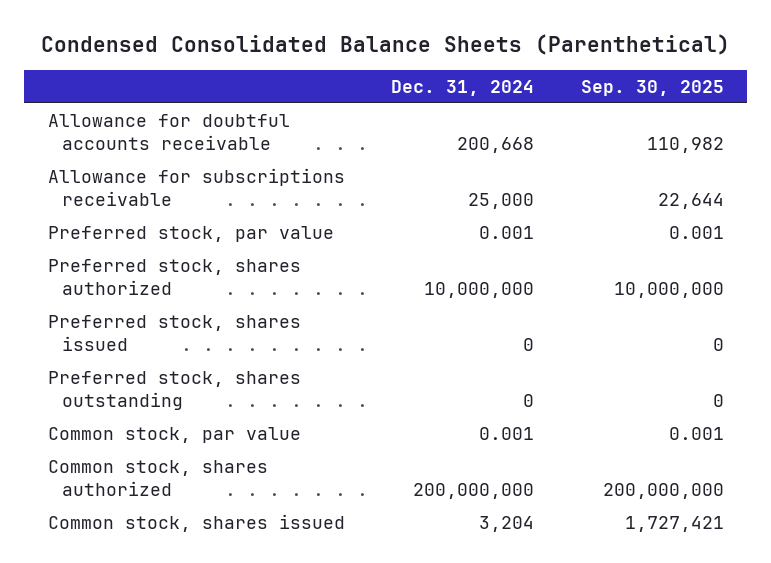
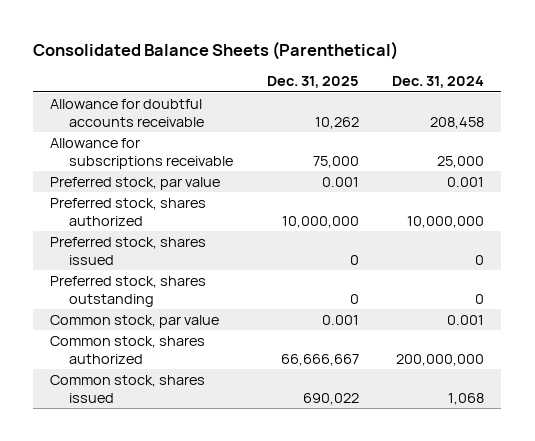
- Condensed Consolidated Balance Sheets (Parenthetical)
+ Consolidated Balance Sheets (Parenthetical)
- | Dec. 31, 2024 | Sep. 30, 2025
+ | Dec. 31, 2025 | Dec. 31, 2024
- Allowance for doubtful accounts receivable | 200,668 | 110,982
+ Allowance for doubtful accounts receivable | 10,262 | 208,458
- Common stock, shares issued | 3,204 | 1,727,421
+ Common stock, shares issued | 690,022 | 1,068

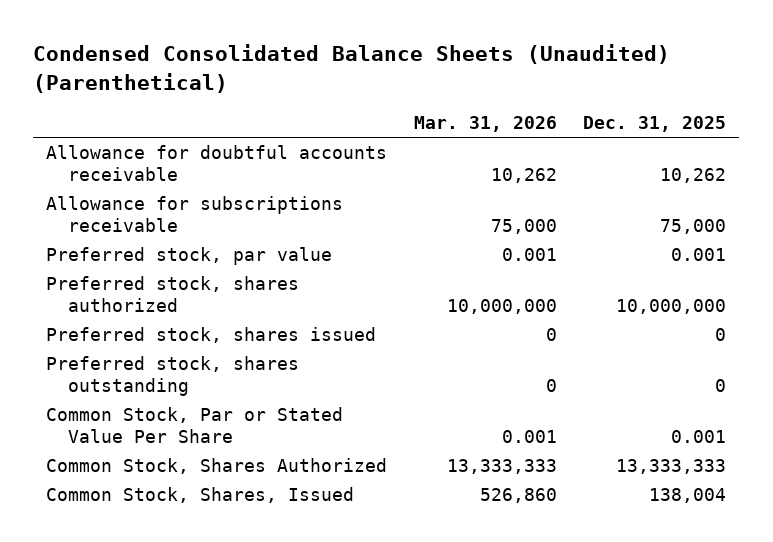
- Consolidated Balance Sheets (Parenthetical)
+ Condensed Consolidated Balance Sheets (Unaudited) (Parenthetical)
- | Dec. 31, 2025 | Dec. 31, 2024
+ | Mar. 31, 2026 | Dec. 31, 2025
- Common stock, par value | 0.001 | 0.001
- Common stock, shares authorized | 66,666,667 | 200,000,000
- Common stock, shares issued | 690,022 | 1,068
+ Common Stock, Par or Stated Value Per Share | 0.001 | 0.001
+ Common Stock, Shares Authorized | 13,333,333 | 13,333,333
+ Common Stock, Shares, Issued | 526,860 | 138,004

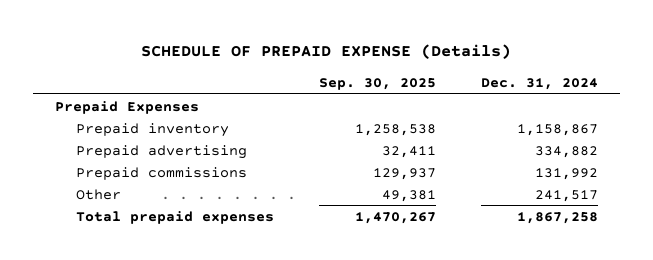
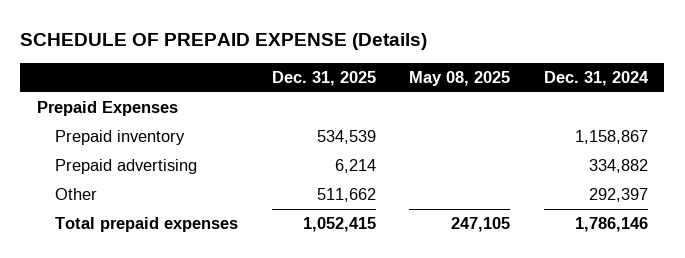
- | Sep. 30, 2025 | Dec. 31, 2024
+ | Dec. 31, 2025 | May 08, 2025 | Dec. 31, 2024
- Prepaid commissions | 129,937 | 131,992
- Other | 49,381 | 241,517
- Total prepaid expenses | 1,470,267 | 1,867,258
+ Other | 511,662 | | 292,397
+ Total prepaid expenses | 1,052,415 | 247,105 | 1,786,146

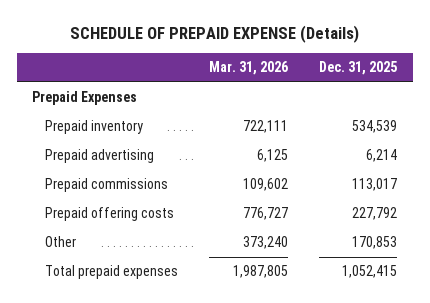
- | Dec. 31, 2025 | May 08, 2025 | Dec. 31, 2024
+ | Mar. 31, 2026 | Dec. 31, 2025
- Other | 511,662 | | 292,397
+ Prepaid commissions | 109,602 | 113,017
+ Prepaid offering costs | 776,727 | 227,792
+ Other | 373,240 | 170,853

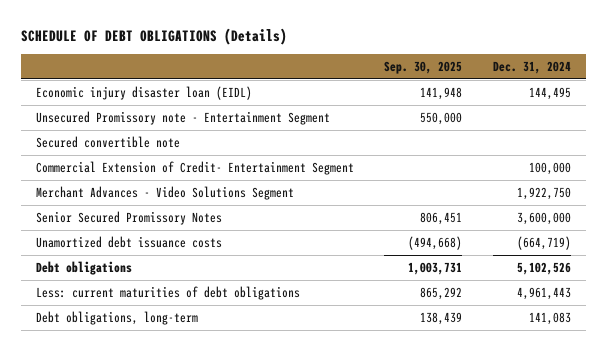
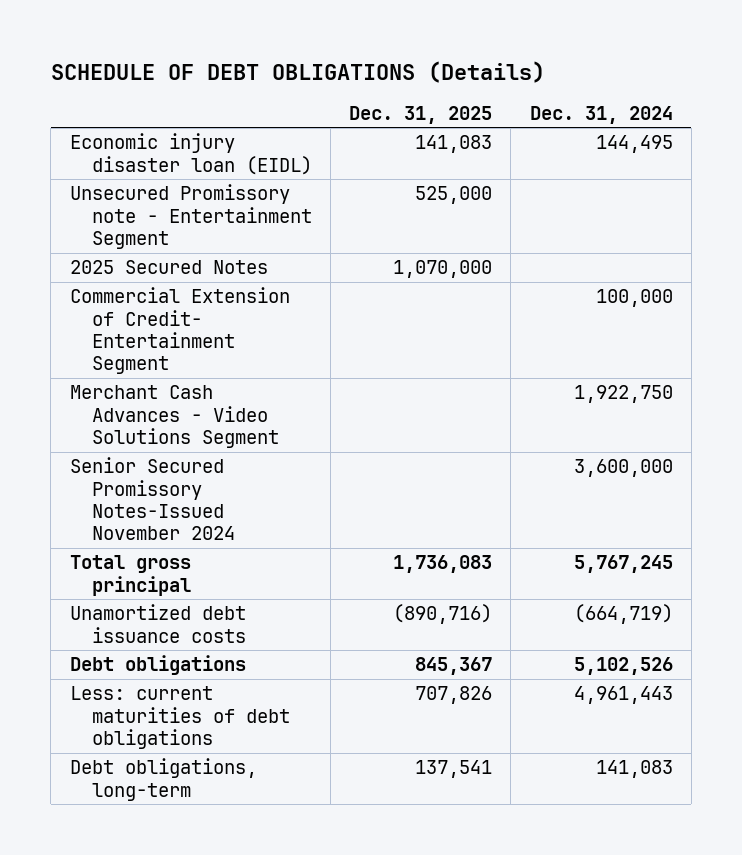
- | Sep. 30, 2025 | Dec. 31, 2024
+ | Dec. 31, 2025 | Dec. 31, 2024
- Secured convertible note
+ 2025 Secured Notes | 1,070,000 |
- Merchant Advances - Video Solutions Segment | | 1,922,750
- Senior Secured Promissory Notes | 806,451 | 3,600,000
+ Merchant Cash Advances - Video Solutions Segment | | 1,922,750
+ Senior Secured Promissory Notes-Issued November 2024 | | 3,600,000
+ Total gross principal | 1,736,083 | 5,767,245

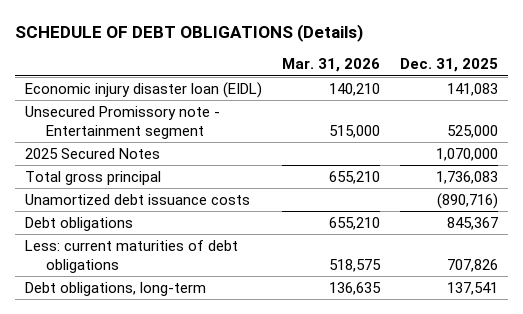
- | Dec. 31, 2025 | Dec. 31, 2024
+ | Mar. 31, 2026 | Dec. 31, 2025
- Unsecured Promissory note - Entertainment Segment | 525,000 |
+ Unsecured Promissory note - Entertainment segment | 515,000 | 525,000
- Commercial Extension of Credit- Entertainment Segment | | 100,000
- Merchant Cash Advances - Video Solutions Segment | | 1,922,750
- Senior Secured Promissory Notes-Issued November 2024 | | 3,600,000

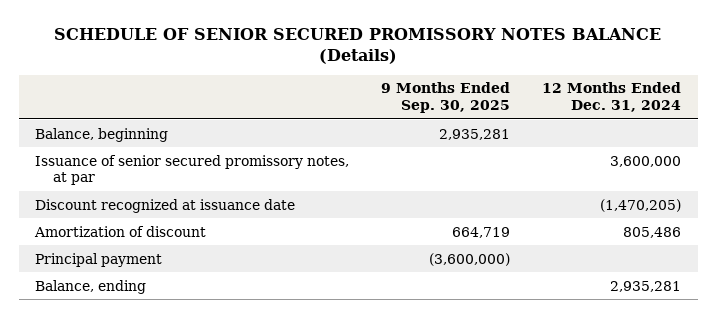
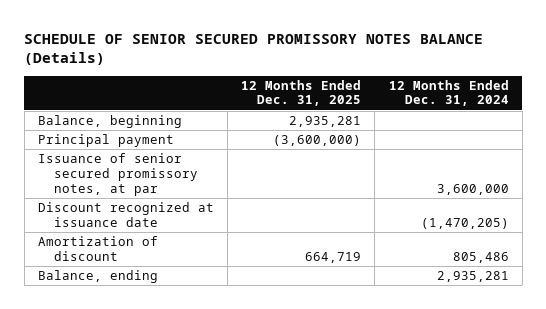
- | 9 Months Ended Sep. 30, 2025 | 12 Months Ended Dec. 31, 2024
+ | 12 Months Ended Dec. 31, 2025 | 12 Months Ended Dec. 31, 2024
moved up: Principal payment | (3,600,000) |

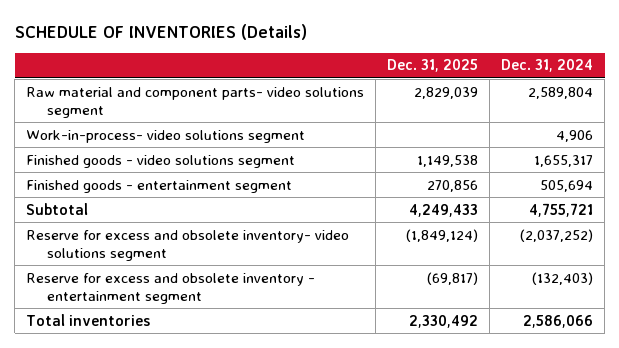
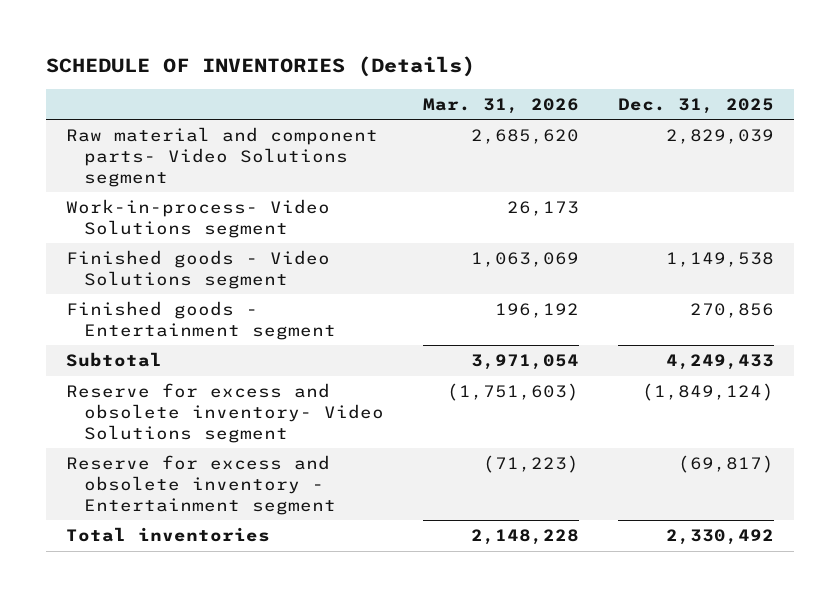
- | Dec. 31, 2025 | Dec. 31, 2024
+ | Mar. 31, 2026 | Dec. 31, 2025
- Raw material and component parts- video solutions segment | 2,829,039 | 2,589,804
- Work-in-process- video solutions segment | | 4,906
- Finished goods - video solutions segment | 1,149,538 | 1,655,317
- Finished goods - entertainment segment | 270,856 | 505,694
+ Raw material and component parts- Video Solutions segment | 2,685,620 | 2,829,039
+ Work-in-process- Video Solutions segment | 26,173 |
+ Finished goods - Video Solutions segment | 1,063,069 | 1,149,538
+ Finished goods - Entertainment segment | 196,192 | 270,856
- Reserve for excess and obsolete inventory- video solutions segment | (1,849,124) | (2,037,252)
- Reserve for excess and obsolete inventory - entertainment segment | (69,817) | (132,403)
+ Reserve for excess and obsolete inventory- Video Solutions segment | (1,751,603) | (1,849,124)
+ Reserve for excess and obsolete inventory - Entertainment segment | (71,223) | (69,817)

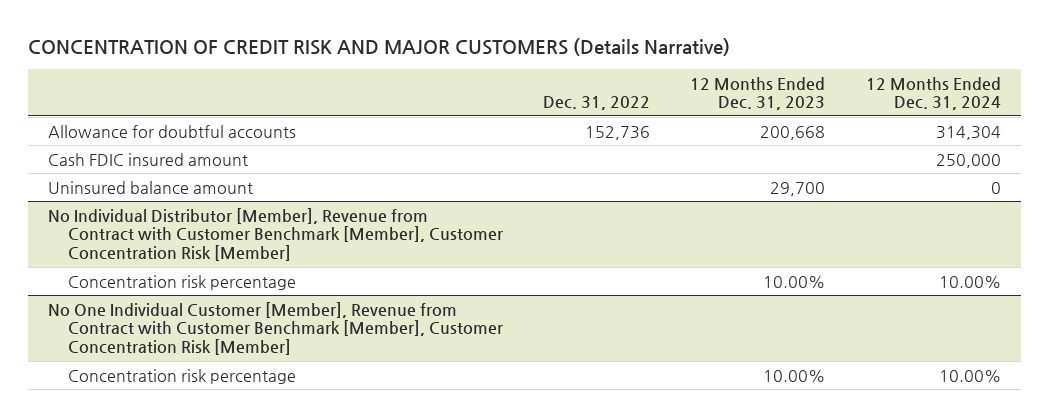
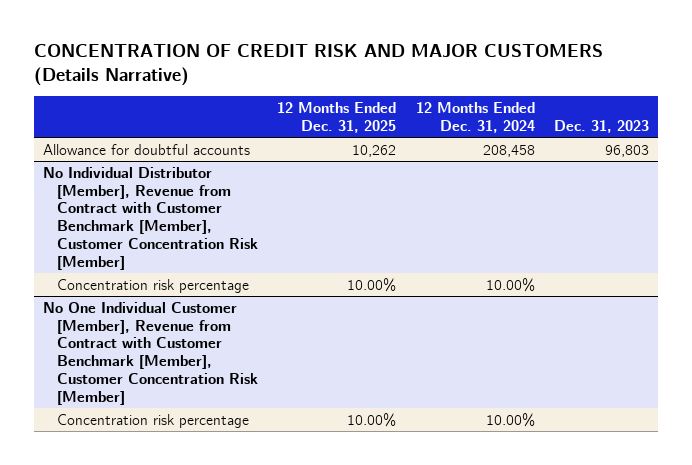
- | Dec. 31, 2022 | 12 Months Ended Dec. 31, 2023 | 12 Months Ended Dec. 31, 2024
+ | 12 Months Ended Dec. 31, 2025 | 12 Months Ended Dec. 31, 2024 | Dec. 31, 2023
- Allowance for doubtful accounts | 152,736 | 200,668 | 314,304
- Cash FDIC insured amount | | | 250,000
- Uninsured balance amount | | 29,700 | 0
+ Allowance for doubtful accounts | 10,262 | 208,458 | 96,803

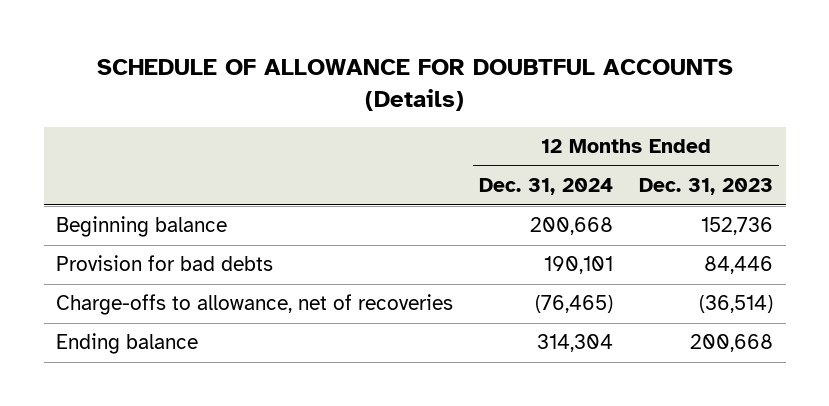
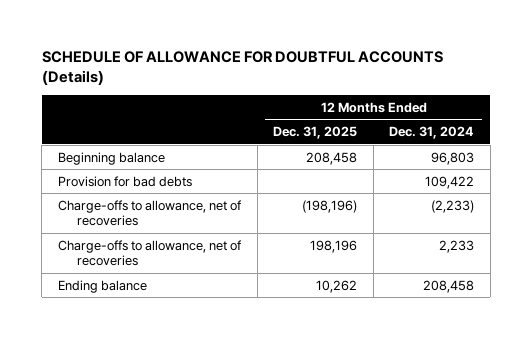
- | 12 Months Ended Dec. 31, 2024 | 12 Months Ended Dec. 31, 2023
+ | 12 Months Ended Dec. 31, 2025 | 12 Months Ended Dec. 31, 2024
- Beginning balance | 200,668 | 152,736
- Provision for bad debts | 190,101 | 84,446
- Charge-offs to allowance, net of recoveries | (76,465) | (36,514)
- Ending balance | 314,304 | 200,668
+ Beginning balance | 208,458 | 96,803
+ Provision for bad debts | | 109,422
+ Charge-offs to allowance, net of recoveries | (198,196) | (2,233)
+ Charge-offs to allowance, net of recoveries | 198,196 | 2,233
+ Ending balance | 10,262 | 208,458

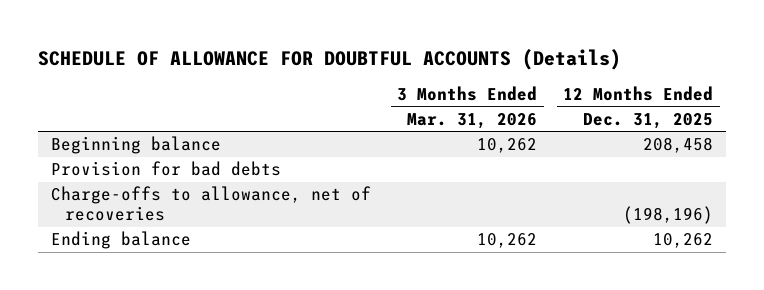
- | 12 Months Ended Dec. 31, 2025 | 12 Months Ended Dec. 31, 2024
+ | 3 Months Ended Mar. 31, 2026 | 12 Months Ended Dec. 31, 2025
- Charge-offs to allowance, net of recoveries | 198,196 | 2,233

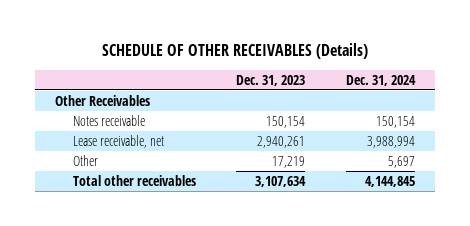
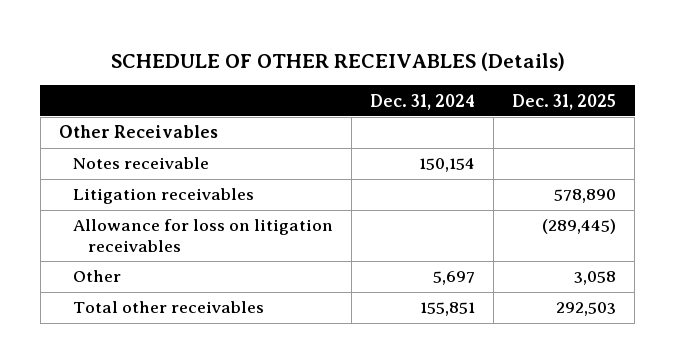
- | Dec. 31, 2023 | Dec. 31, 2024
+ | Dec. 31, 2024 | Dec. 31, 2025
- Lease receivable, net | 2,940,261 | 3,988,994
+ Litigation receivables | | 578,890
+ Allowance for loss on litigation receivables | | (289,445)
- Total other receivables | 3,107,634 | 4,144,845
+ Total other receivables | 155,851 | 292,503

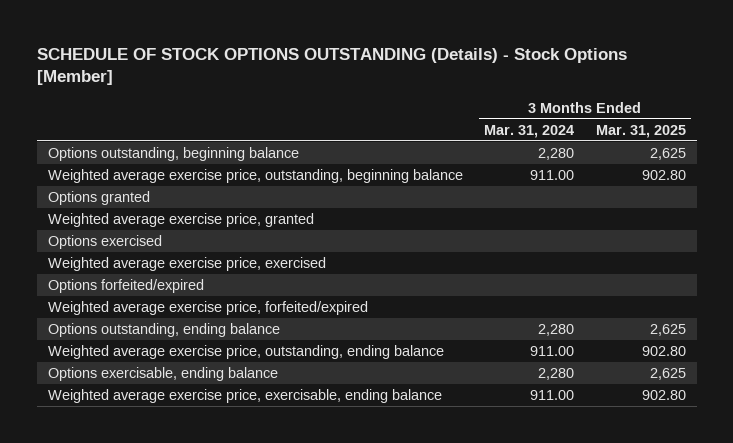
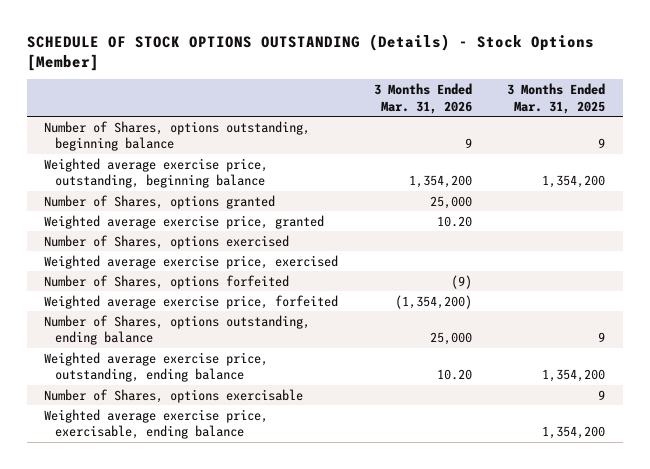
- | 3 Months Ended Mar. 31, 2024 | 3 Months Ended Mar. 31, 2025
+ | 3 Months Ended Mar. 31, 2026 | 3 Months Ended Mar. 31, 2025
- Options outstanding, beginning balance | 2,280 | 2,625
- Weighted average exercise price, outstanding, beginning balance | 911.00 | 902.80
- Options granted
+ Number of Shares, options outstanding, beginning balance | 9 | 9
+ Weighted average exercise price, outstanding, beginning balance | 1,354,200 | 1,354,200
+ Number of Shares, options granted | 25,000 |
- Options exercised
+ Number of Shares, options exercised
- Options forfeited/expired
- Weighted average exercise price, forfeited/expired
- Options outstanding, ending balance | 2,280 | 2,625
- Weighted average exercise price, outstanding, ending balance | 911.00 | 902.80
- Options exercisable, ending balance | 2,280 | 2,625
- Weighted average exercise price, exercisable, ending balance | 911.00 | 902.80
+ Number of Shares, options forfeited | (9) |
+ Weighted average exercise price, forfeited | (1,354,200) |
+ Number of Shares, options outstanding, ending balance | 25,000 | 9
+ Weighted average exercise price, outstanding, ending balance | 10.20 | 1,354,200
+ Number of Shares, options exercisable | | 9
+ Weighted average exercise price, exercisable, ending balance | | 1,354,200

